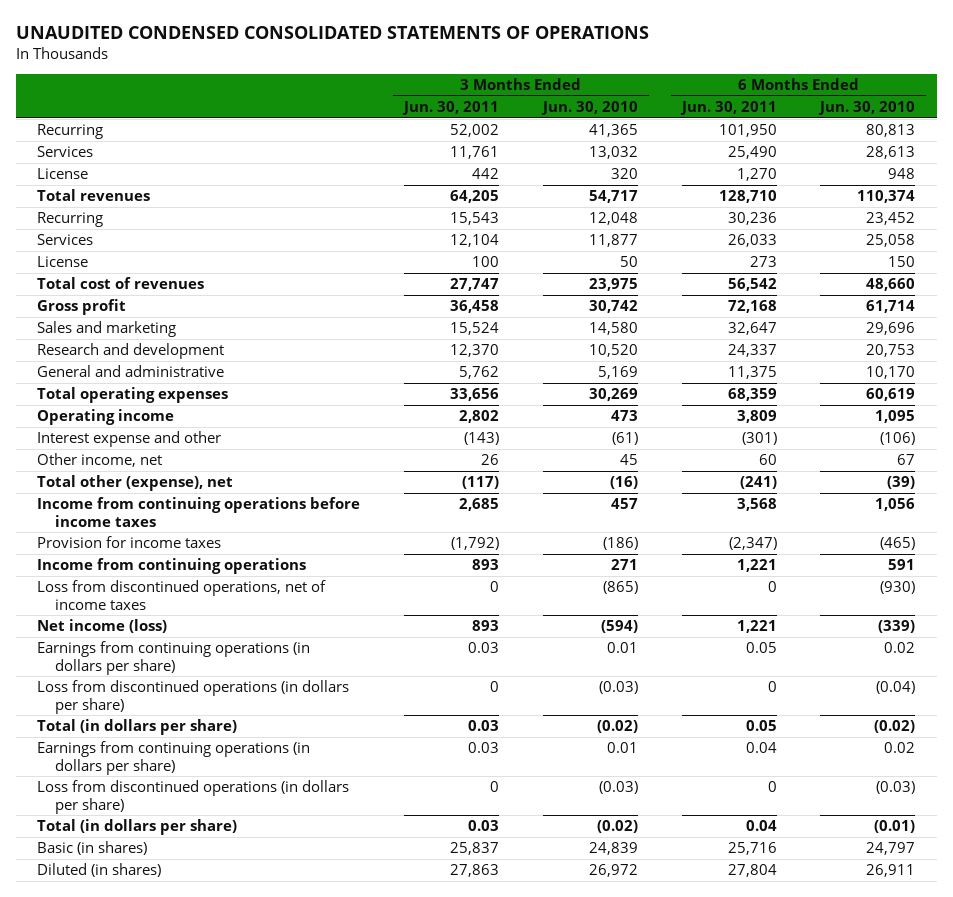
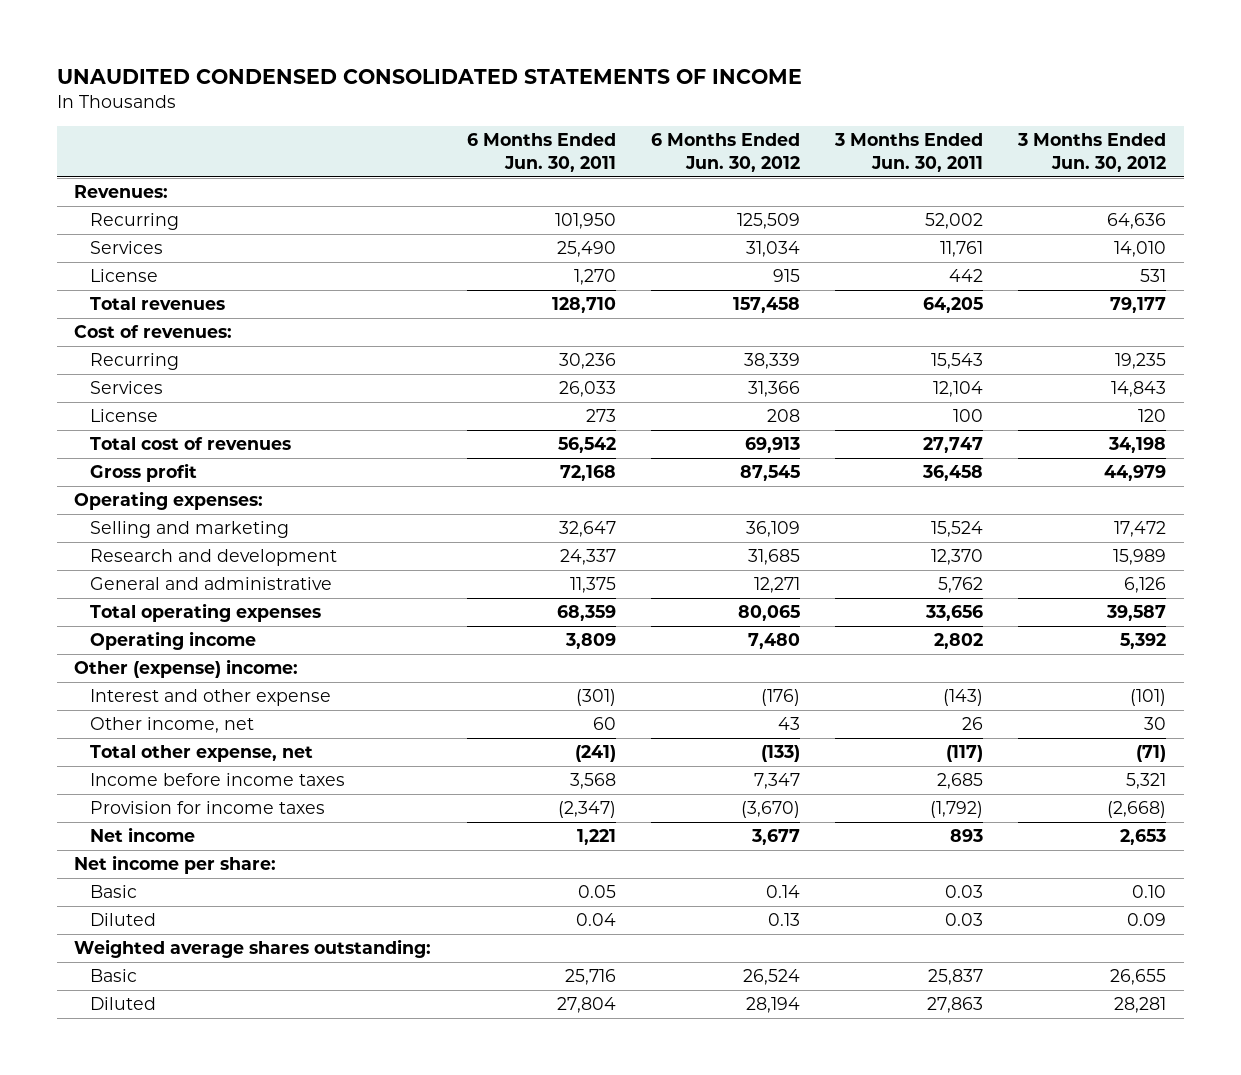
- UNAUDITED CONDENSED CONSOLIDATED STATEMENTS OF OPERATIONS
+ UNAUDITED CONDENSED CONSOLIDATED STATEMENTS OF INCOME
- | 3 Months Ended Jun. 30, 2011 | 3 Months Ended Jun. 30, 2010 | 6 Months Ended Jun. 30, 2011 | 6 Months Ended Jun. 30, 2010
+ | 6 Months Ended Jun. 30, 2011 | 6 Months Ended Jun. 30, 2012 | 3 Months Ended Jun. 30, 2011 | 3 Months Ended Jun. 30, 2012
+ Revenues:
+ Cost of revenues:
- Sales and marketing | 15,524 | 14,580 | 32,647 | 29,696
+ Operating expenses:
+ Selling and marketing | 32,647 | 36,109 | 15,524 | 17,472
- Interest expense and other | (143) | (61) | (301) | (106)
+ Other (expense) income:
+ Interest and other expense | (301) | (176) | (143) | (101)
- Total other (expense), net | (117) | (16) | (241) | (39)
- Income from continuing operations before income taxes | 2,685 | 457 | 3,568 | 1,056
+ Total other expense, net | (241) | (133) | (117) | (71)
+ Income before income taxes | 3,568 | 7,347 | 2,685 | 5,321
- Income from continuing operations | 893 | 271 | 1,221 | 591
- Loss from discontinued operations, net of income taxes | 0 | (865) | 0 | (930)
- Net income (loss) | 893 | (594) | 1,221 | (339)
- Earnings from continuing operations (in dollars per share) | 0.03 | 0.01 | 0.05 | 0.02
- Loss from discontinued operations (in dollars per share) | 0 | (0.03) | 0 | (0.04)
- Total (in dollars per share) | 0.03 | (0.02) | 0.05 | (0.02)
- Earnings from continuing operations (in dollars per share) | 0.03 | 0.01 | 0.04 | 0.02
- Loss from discontinued operations (in dollars per share) | 0 | (0.03) | 0 | (0.03)
- Total (in dollars per share) | 0.03 | (0.02) | 0.04 | (0.01)
- Basic (in shares) | 25,837 | 24,839 | 25,716 | 24,797
- Diluted (in shares) | 27,863 | 26,972 | 27,804 | 26,911
+ Net income | 1,221 | 3,677 | 893 | 2,653
+ Net income per share:
+ Basic | 0.05 | 0.14 | 0.03 | 0.10
+ Diluted | 0.04 | 0.13 | 0.03 | 0.09
+ Weighted average shares outstanding:
+ Basic | 25,716 | 26,524 | 25,837 | 26,655
+ Diluted | 27,804 | 28,194 | 27,863 | 28,281

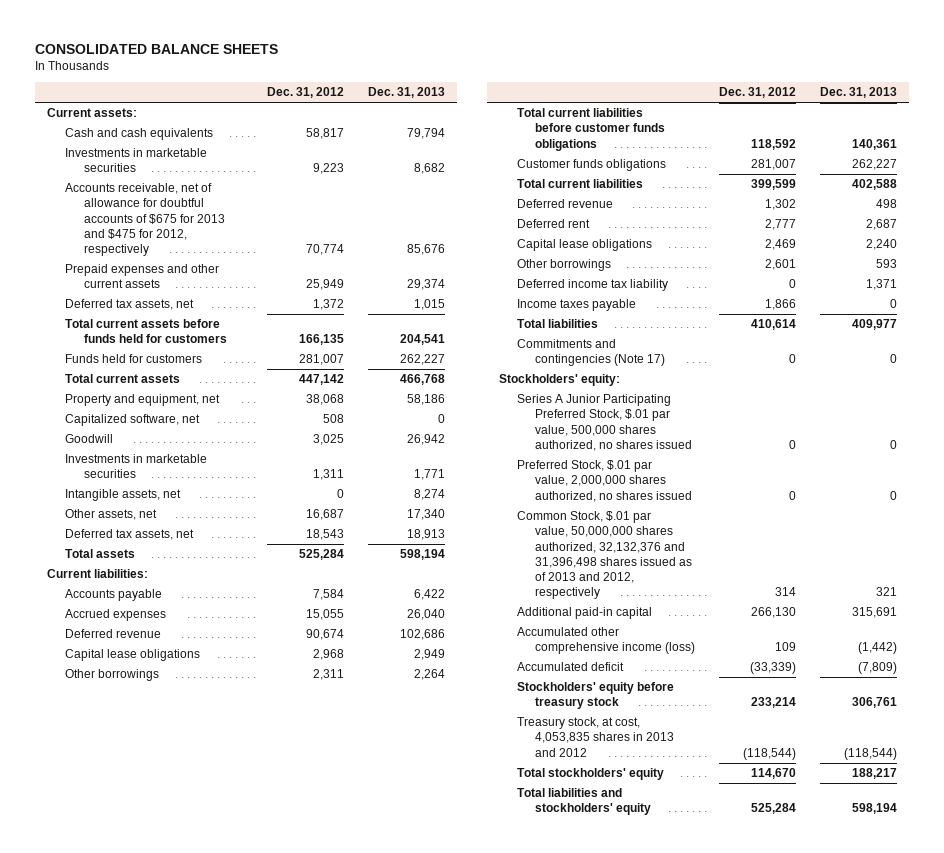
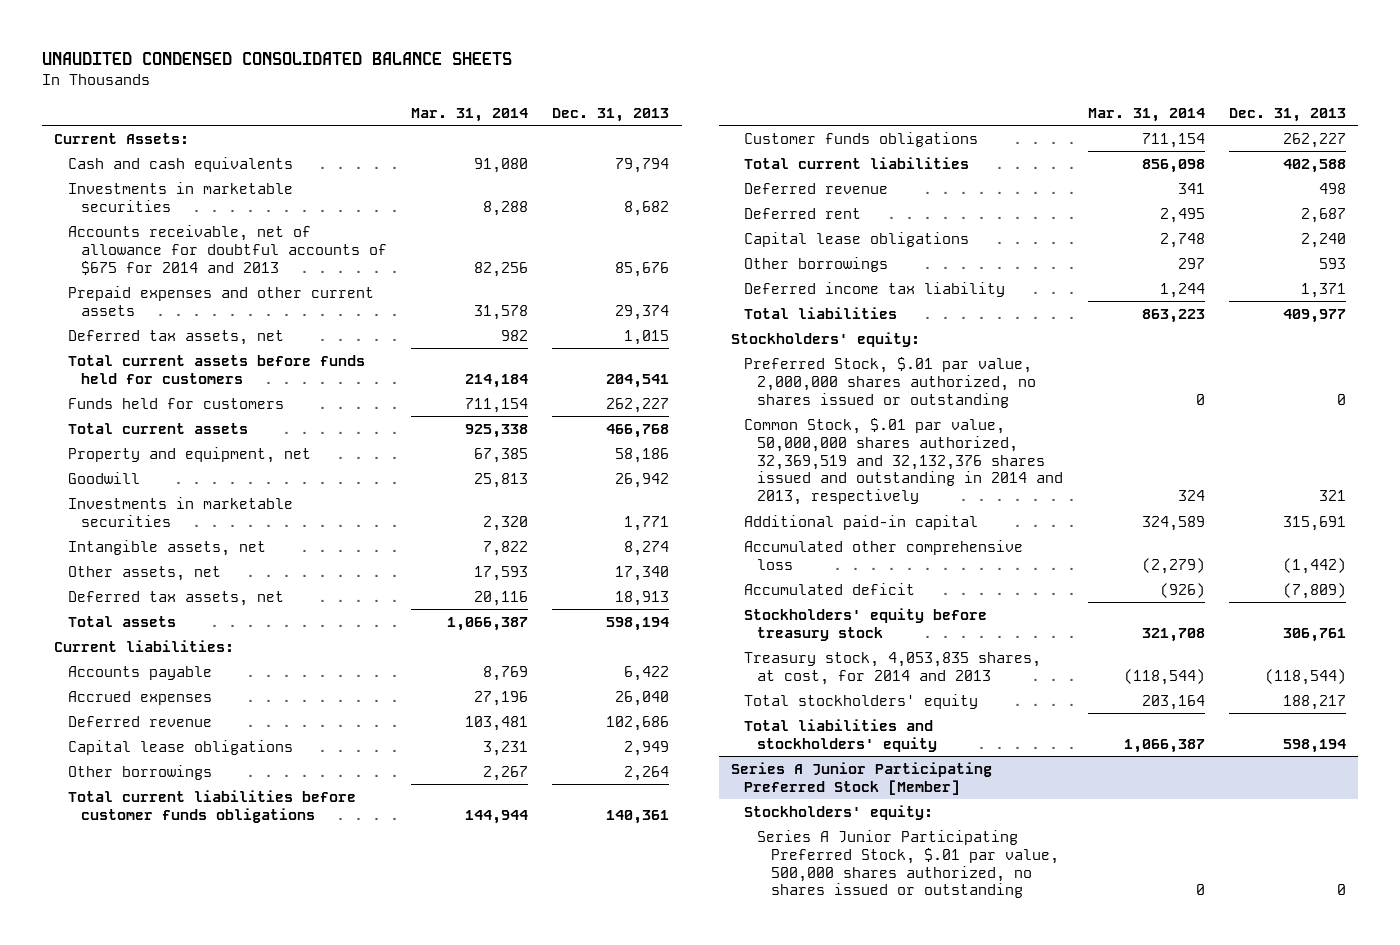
- CONSOLIDATED BALANCE SHEETS
+ UNAUDITED CONDENSED CONSOLIDATED BALANCE SHEETS
- | Dec. 31, 2012 | Dec. 31, 2013
+ | Mar. 31, 2014 | Dec. 31, 2013
- Current assets:
+ Current Assets:
- Accounts receivable, net of allowance for doubtful accounts of $675 for 2013 and $475 for 2012, respectively | 70,774 | 85,676
+ Accounts receivable, net of allowance for doubtful accounts of $675 for 2014 and 2013 | 82,256 | 85,676
- Capitalized software, net | 508 | 0
- Income taxes payable | 1,866 | 0
- Commitments and contingencies (Note 17) | 0 | 0
- Series A Junior Participating Preferred Stock, $.01 par value, 500,000 shares authorized, no shares issued | 0 | 0
- Preferred Stock, $.01 par value, 2,000,000 shares authorized, no shares issued | 0 | 0
- Common Stock, $.01 par value, 50,000,000 shares authorized, 32,132,376 and 31,396,498 shares issued as of 2013 and 2012, respectively | 314 | 321
+ Preferred Stock, $.01 par value, 2,000,000 shares authorized, no shares issued or outstanding | 0 | 0
+ Common Stock, $.01 par value, 50,000,000 shares authorized, 32,369,519 and 32,132,376 shares issued and outstanding in 2014 and 2013, respectively | 324 | 321
- Accumulated other comprehensive income (loss) | 109 | (1,442)
+ Accumulated other comprehensive loss | (2,279) | (1,442)
- Treasury stock, at cost, 4,053,835 shares in 2013 and 2012 | (118,544) | (118,544)
+ Treasury stock, 4,053,835 shares, at cost, for 2014 and 2013 | (118,544) | (118,544)
+ Series A Junior Participating Preferred Stock [Member]
+ Stockholders' equity:
+ Series A Junior Participating Preferred Stock, $.01 par value, 500,000 shares authorized, no shares issued or outstanding | 0 | 0

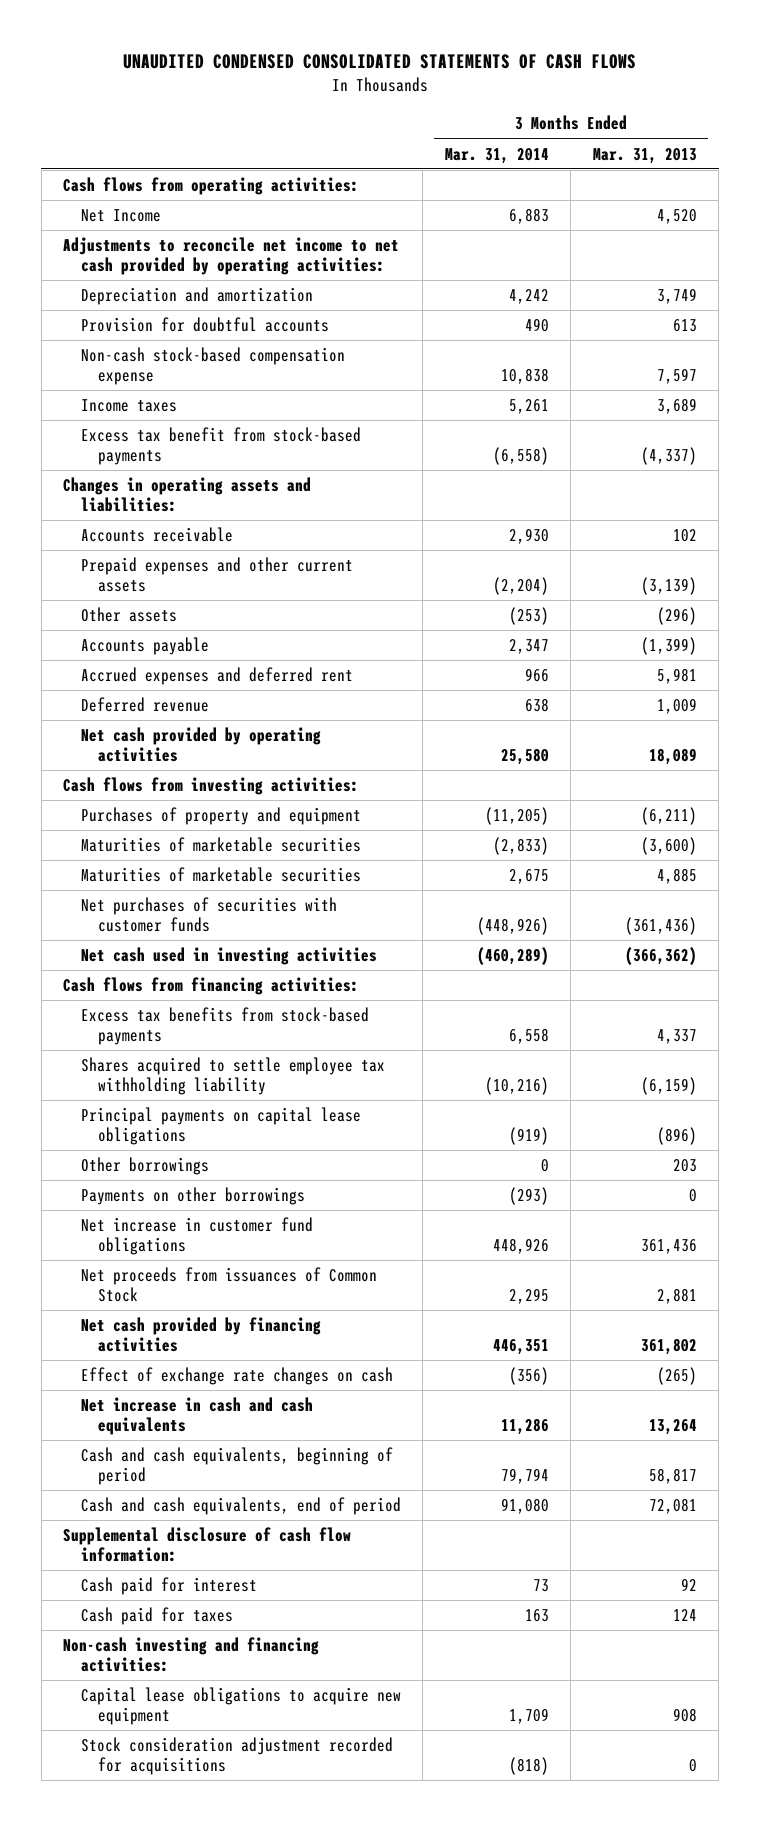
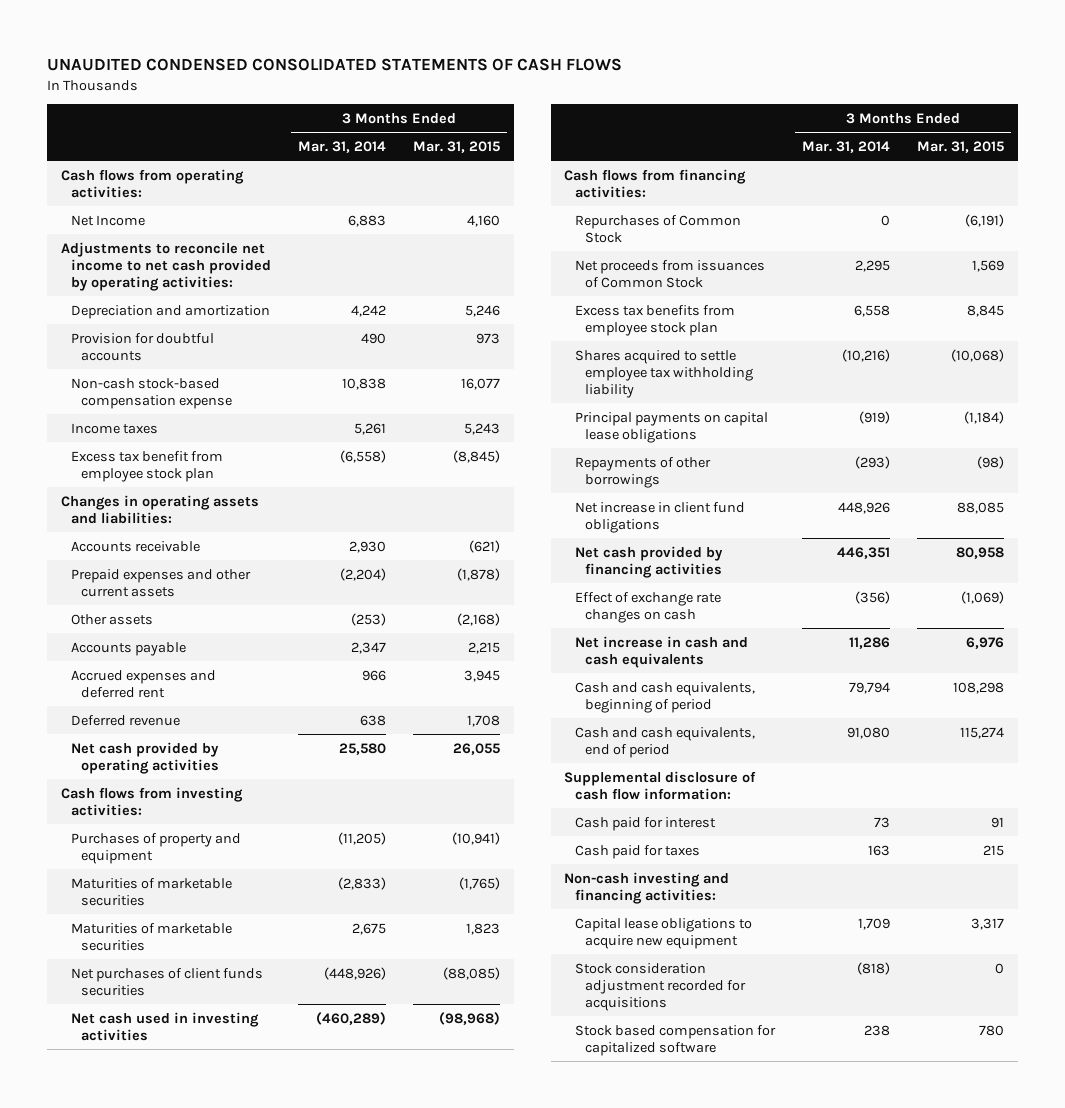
- | 3 Months Ended Mar. 31, 2014 | 3 Months Ended Mar. 31, 2013
+ | 3 Months Ended Mar. 31, 2014 | 3 Months Ended Mar. 31, 2015
- Excess tax benefit from stock-based payments | (6,558) | (4,337)
+ Excess tax benefit from employee stock plan | (6,558) | (8,845)
- Net purchases of securities with customer funds | (448,926) | (361,436)
+ Net purchases of client funds securities | (448,926) | (88,085)
- Excess tax benefits from stock-based payments | 6,558 | 4,337
+ Repurchases of Common Stock | 0 | (6,191)
moved up: Net proceeds from issuances of Common Stock | 2,295 | 1,569
+ Excess tax benefits from employee stock plan | 6,558 | 8,845
- Other borrowings | 0 | 203
- Payments on other borrowings | (293) | 0
- Net increase in customer fund obligations | 448,926 | 361,436
+ Repayments of other borrowings | (293) | (98)
+ Net increase in client fund obligations | 448,926 | 88,085
+ Stock based compensation for capitalized software | 238 | 780

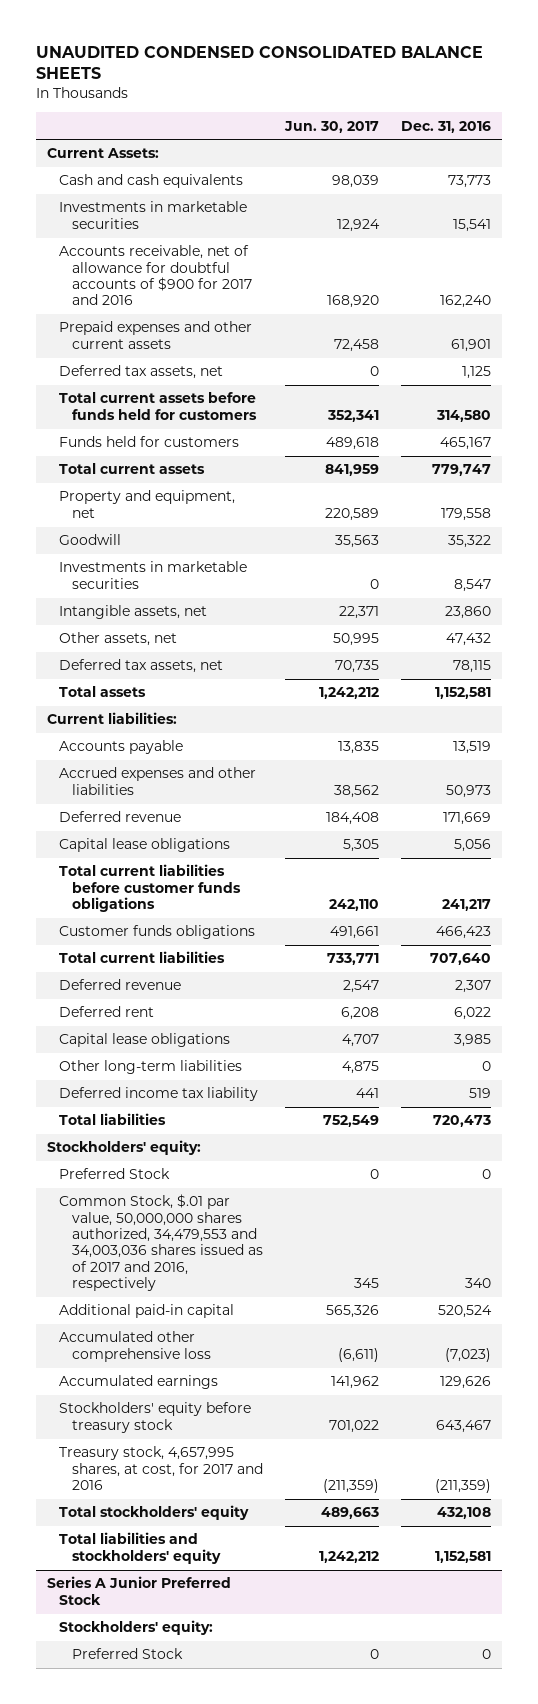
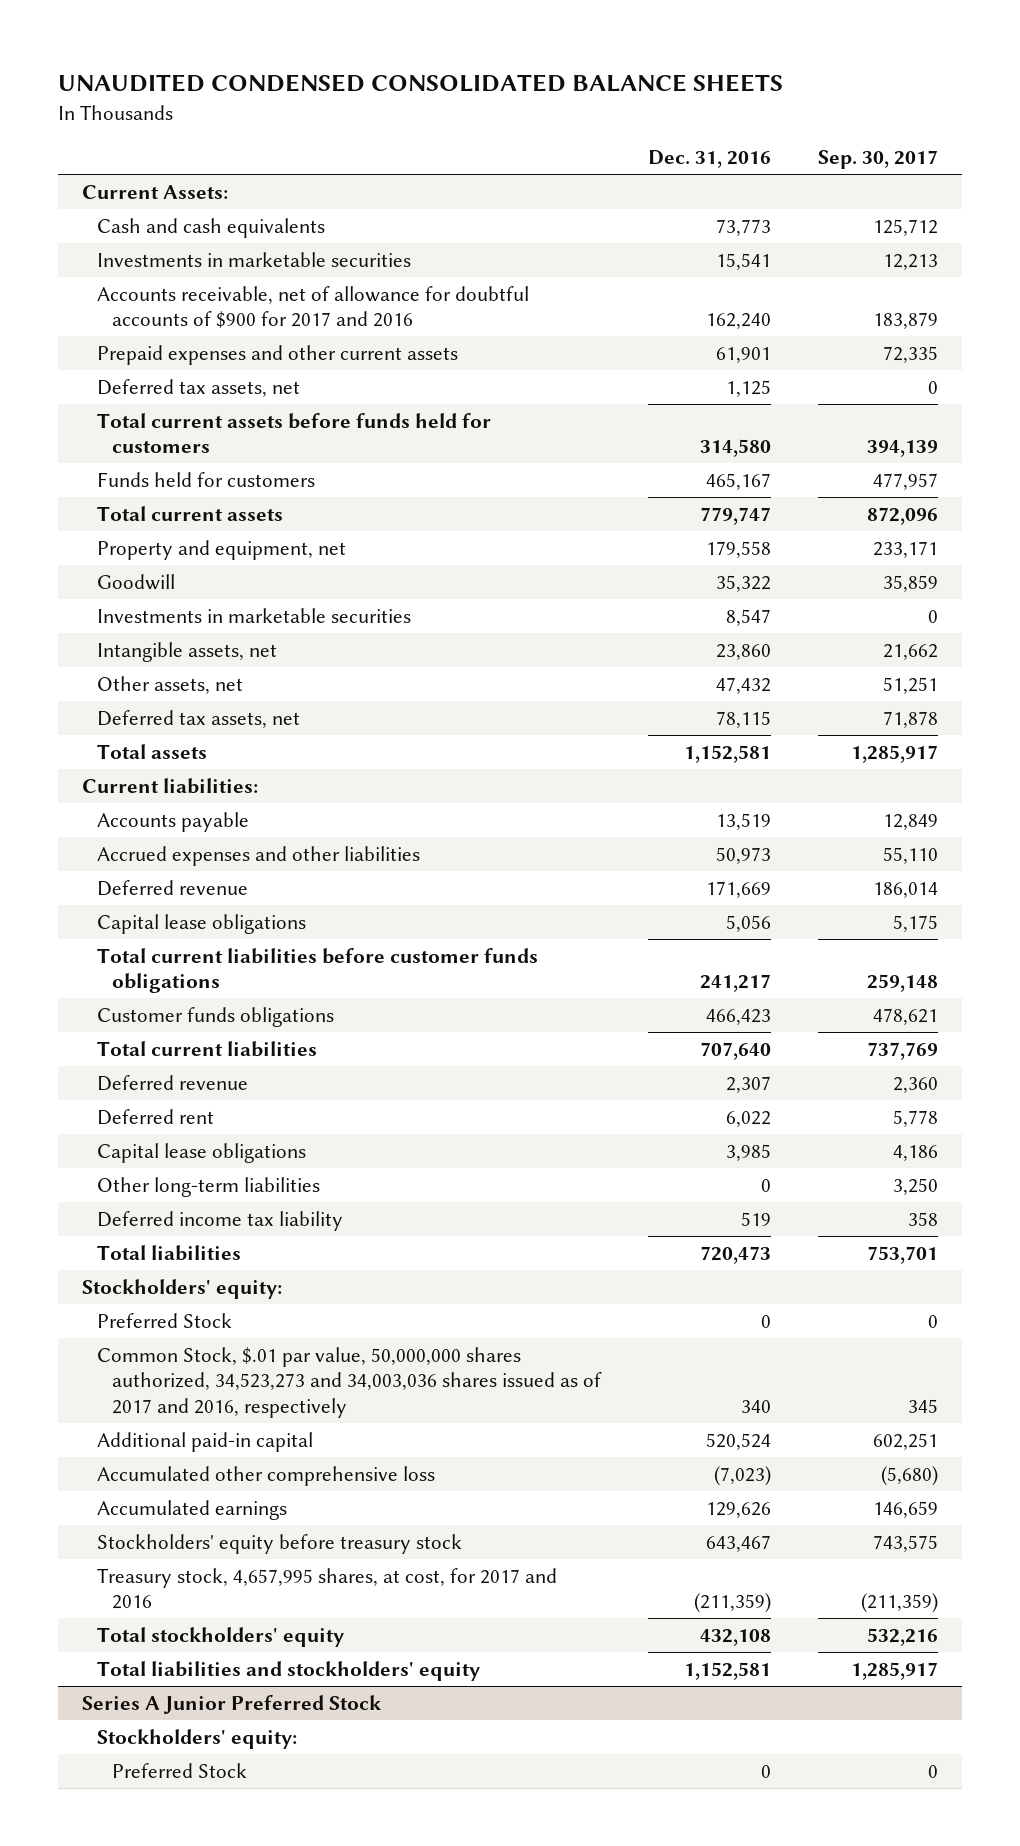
- | Jun. 30, 2017 | Dec. 31, 2016
+ | Dec. 31, 2016 | Sep. 30, 2017
- Common Stock, $.01 par value, 50,000,000 shares authorized, 34,479,553 and 34,003,036 shares issued as of 2017 and 2016, respectively | 345 | 340
+ Common Stock, $.01 par value, 50,000,000 shares authorized, 34,523,273 and 34,003,036 shares issued as of 2017 and 2016, respectively | 340 | 345

